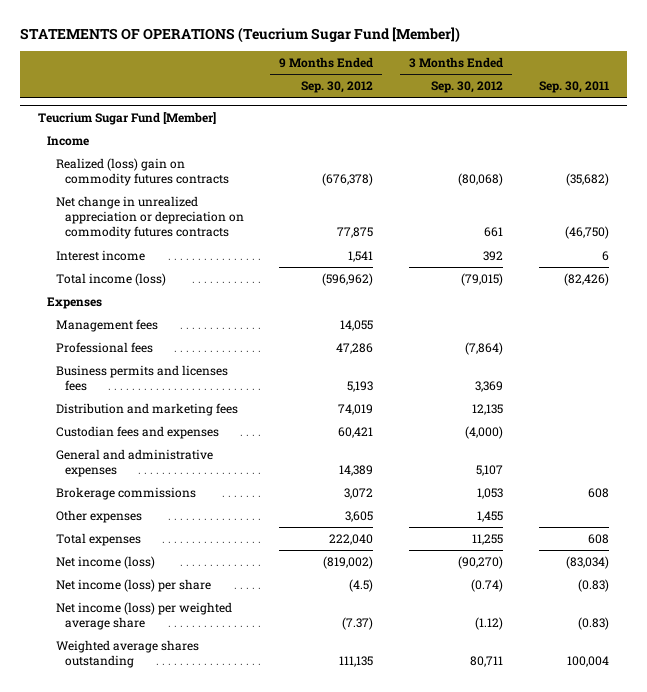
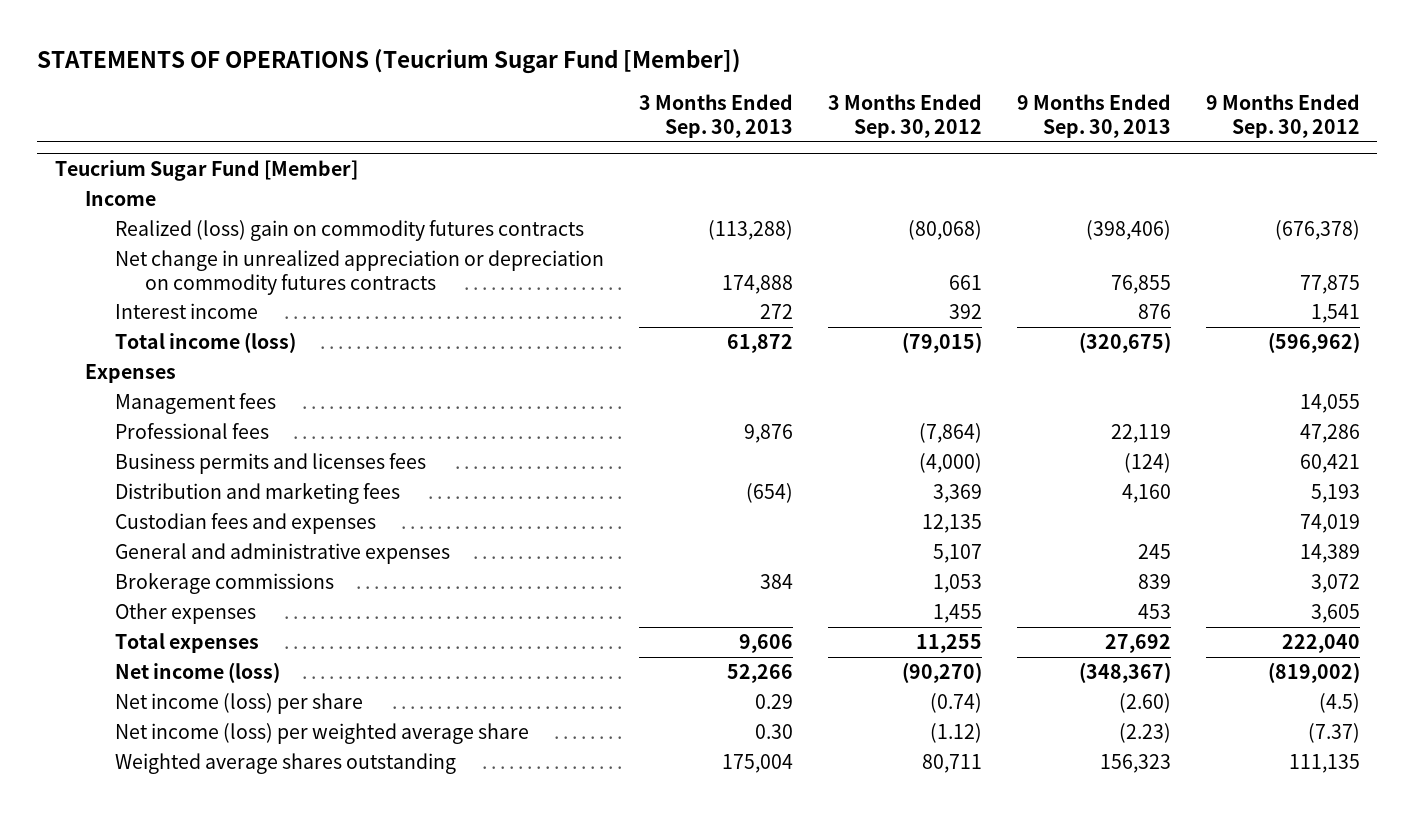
- | 9 Months Ended Sep. 30, 2012 | 3 Months Ended Sep. 30, 2012 | Sep. 30, 2011
+ | 3 Months Ended Sep. 30, 2013 | 3 Months Ended Sep. 30, 2012 | 9 Months Ended Sep. 30, 2013 | 9 Months Ended Sep. 30, 2012
@ Teucrium Sugar Fund [Member]
- Business permits and licenses fees | 5,193 | 3,369 |
- Distribution and marketing fees | 74,019 | 12,135 |
- Custodian fees and expenses | 60,421 | (4,000) |
+ Business permits and licenses fees | | (4,000) | (124) | 60,421
+ Distribution and marketing fees | (654) | 3,369 | 4,160 | 5,193
+ Custodian fees and expenses | | 12,135 | | 74,019

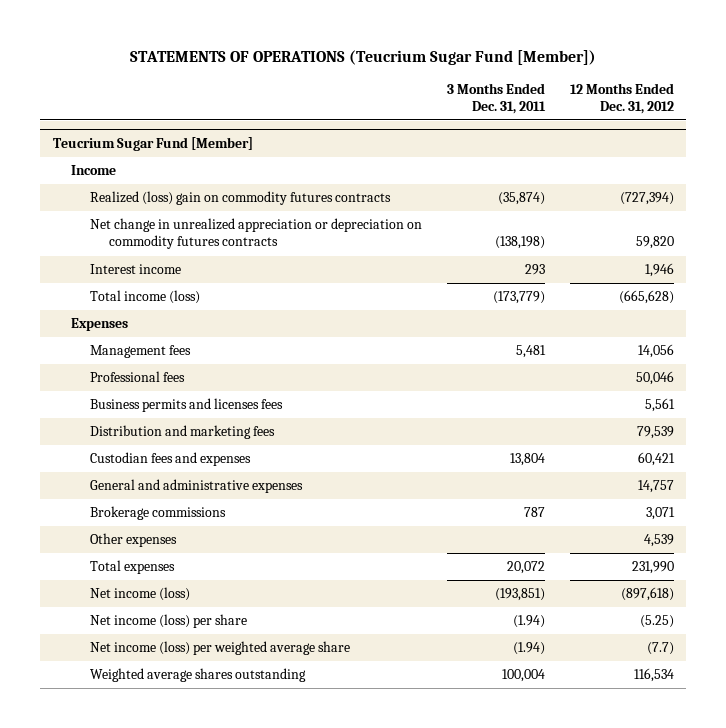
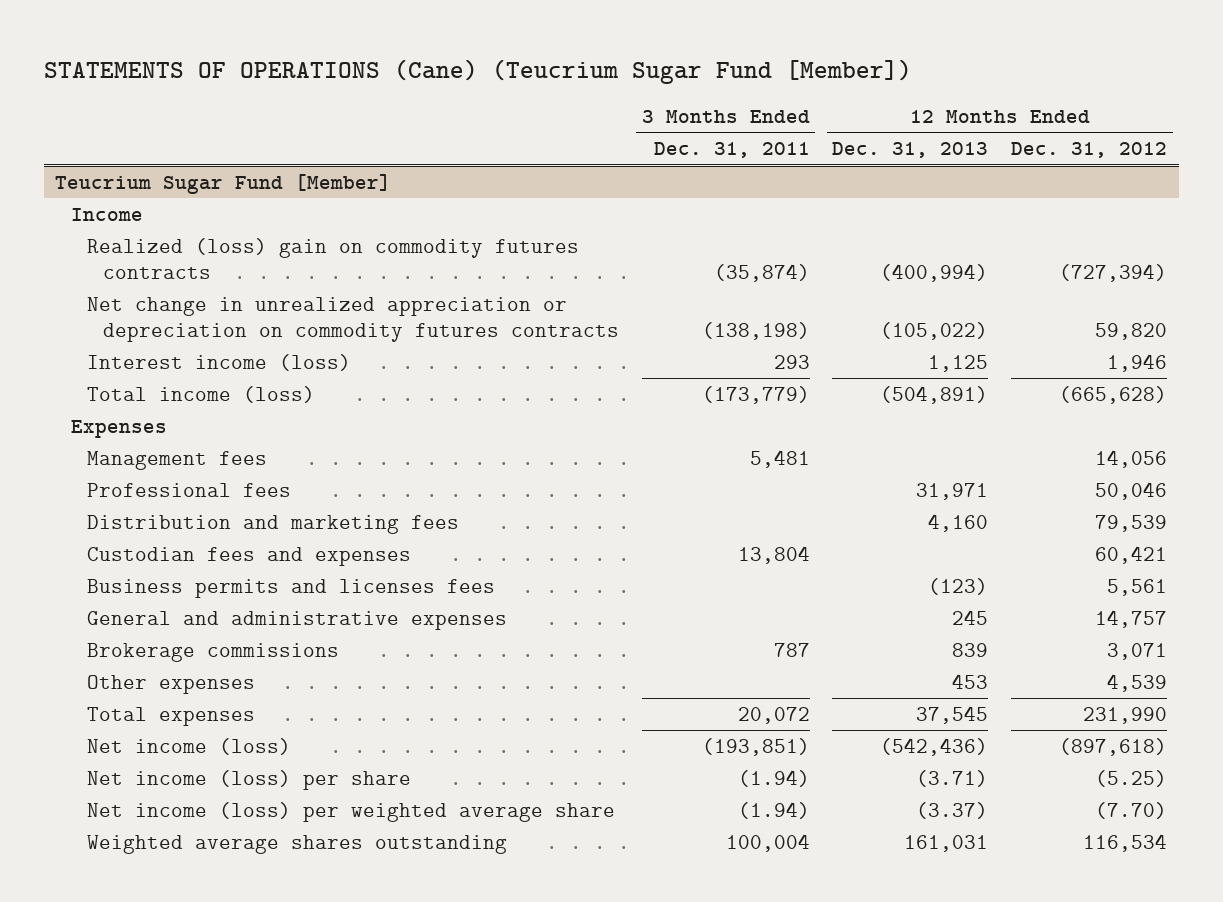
- STATEMENTS OF OPERATIONS (Teucrium Sugar Fund [Member])
+ STATEMENTS OF OPERATIONS (Cane) (Teucrium Sugar Fund [Member])
- | 3 Months Ended Dec. 31, 2011 | 12 Months Ended Dec. 31, 2012
+ | 3 Months Ended Dec. 31, 2011 | 12 Months Ended Dec. 31, 2013 | 12 Months Ended Dec. 31, 2012
@ Teucrium Sugar Fund [Member]
- Interest income | 293 | 1,946
+ Interest income (loss) | 293 | 1,125 | 1,946
moved down: Business permits and licenses fees | | (123) | 5,561
- Net income (loss) per weighted average share | (1.94) | (7.7)
+ Net income (loss) per weighted average share | (1.94) | (3.37) | (7.70)

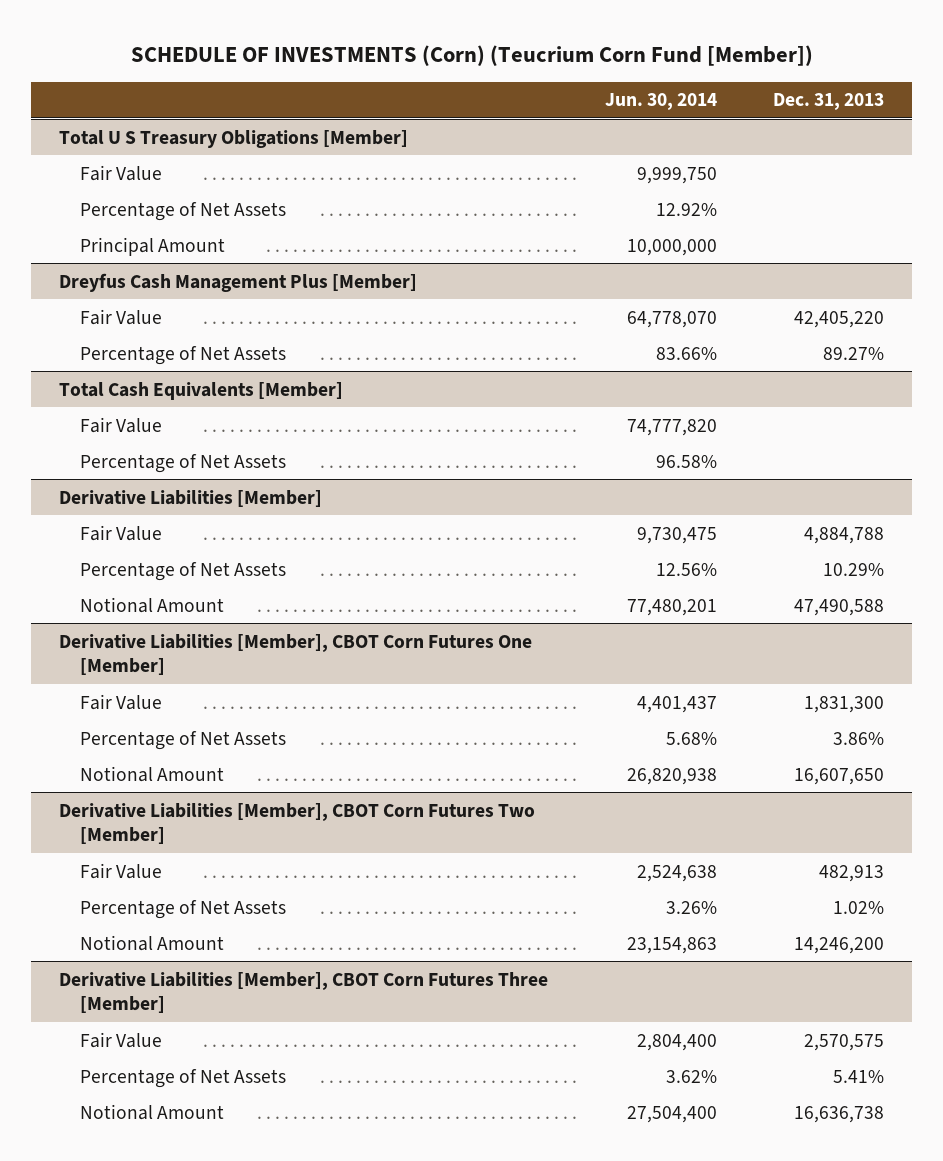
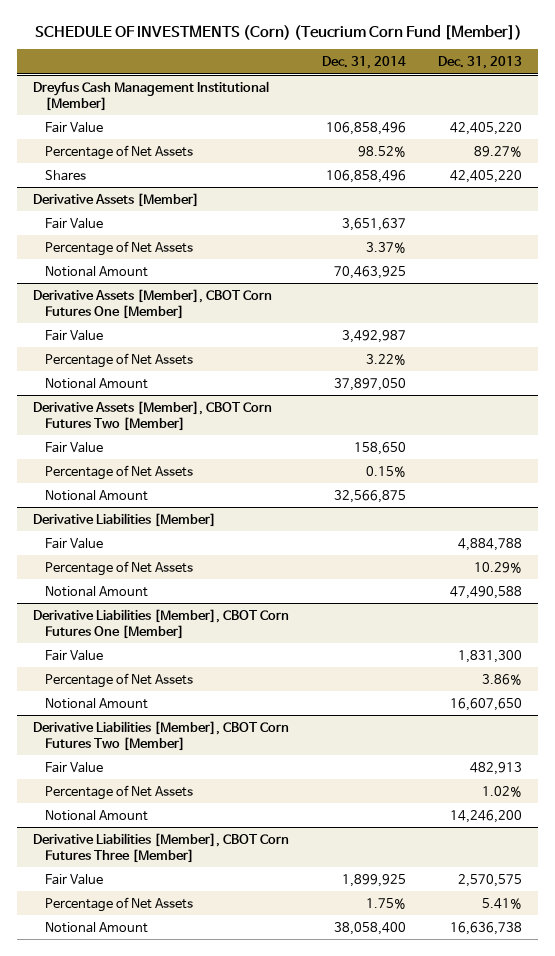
- | Jun. 30, 2014 | Dec. 31, 2013
+ | Dec. 31, 2014 | Dec. 31, 2013
- Total U S Treasury Obligations [Member]
- Fair Value | 9,999,750 |
- Percentage of Net Assets | 12.92% |
- Principal Amount | 10,000,000 |
- Dreyfus Cash Management Plus [Member]
+ Dreyfus Cash Management Institutional [Member]
- Total Cash Equivalents [Member]
+ Shares | 106,858,496 | 42,405,220
+ Derivative Assets [Member]
+ Notional Amount | 70,463,925 |
+ Derivative Assets [Member], CBOT Corn Futures One [Member]
+ Fair Value | 3,492,987 |
+ Percentage of Net Assets | 3.22% |
+ Notional Amount | 37,897,050 |
+ Derivative Assets [Member], CBOT Corn Futures Two [Member]
+ Fair Value | 158,650 |
+ Percentage of Net Assets | 0.15% |
+ Notional Amount | 32,566,875 |

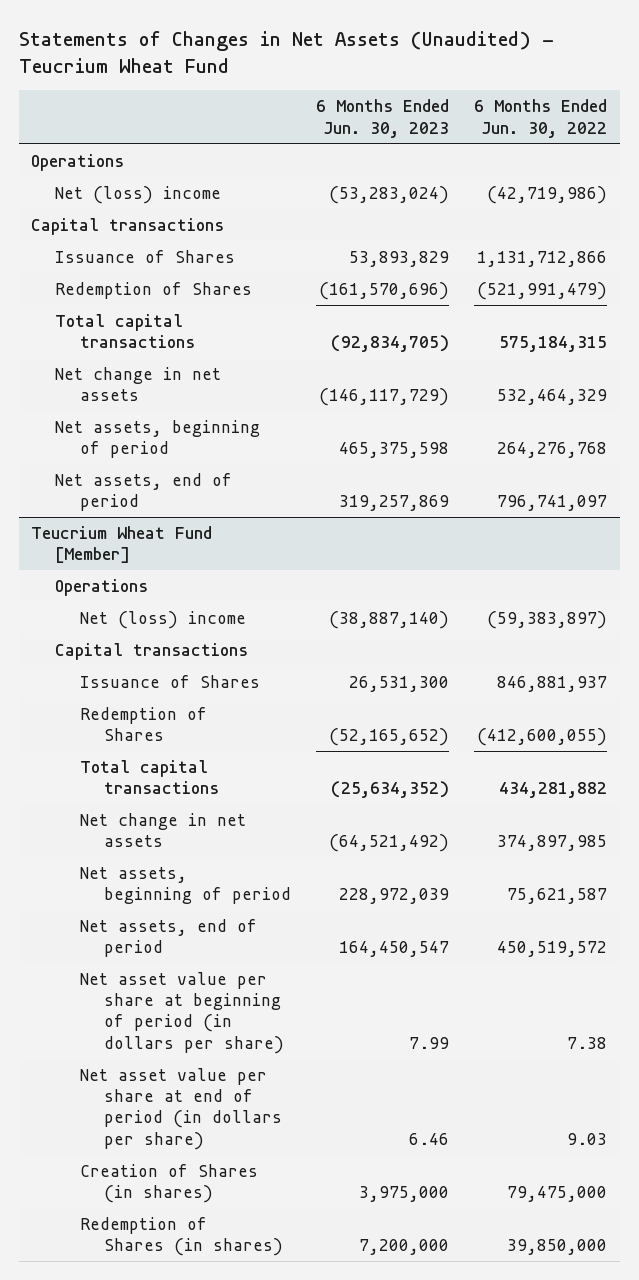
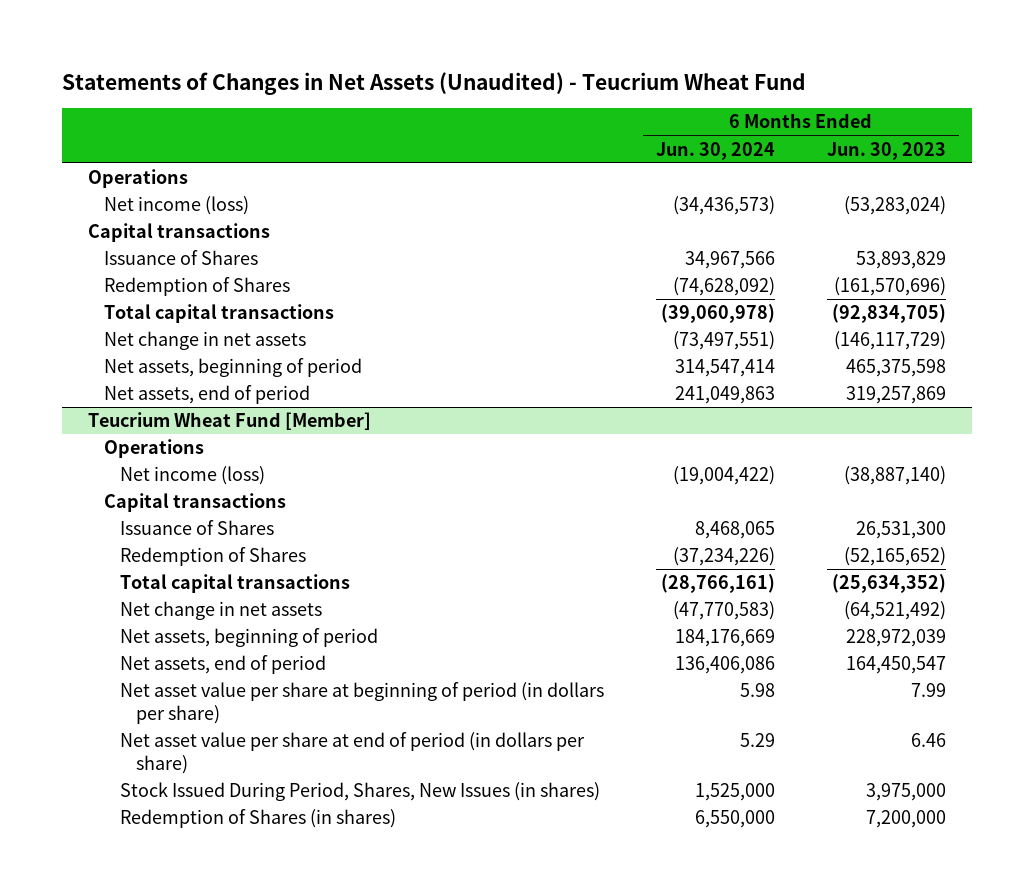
- | 6 Months Ended Jun. 30, 2023 | 6 Months Ended Jun. 30, 2022
+ | 6 Months Ended Jun. 30, 2024 | 6 Months Ended Jun. 30, 2023
- Net (loss) income | (53,283,024) | (42,719,986)
+ Net income (loss) | (34,436,573) | (53,283,024)
@ Teucrium Wheat Fund [Member]
- Net (loss) income | (38,887,140) | (59,383,897)
+ Net income (loss) | (19,004,422) | (38,887,140)
- Creation of Shares (in shares) | 3,975,000 | 79,475,000
+ Stock Issued During Period, Shares, New Issues (in shares) | 1,525,000 | 3,975,000

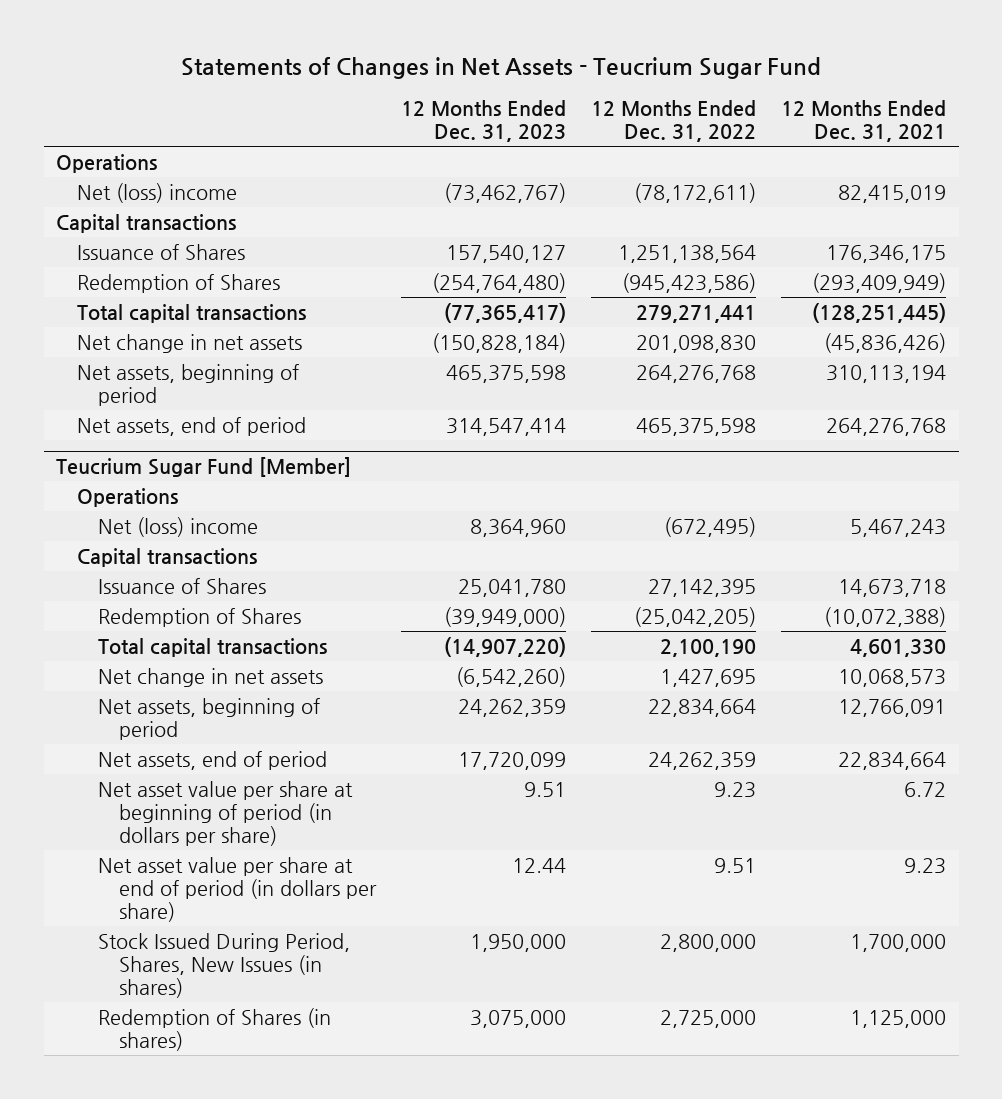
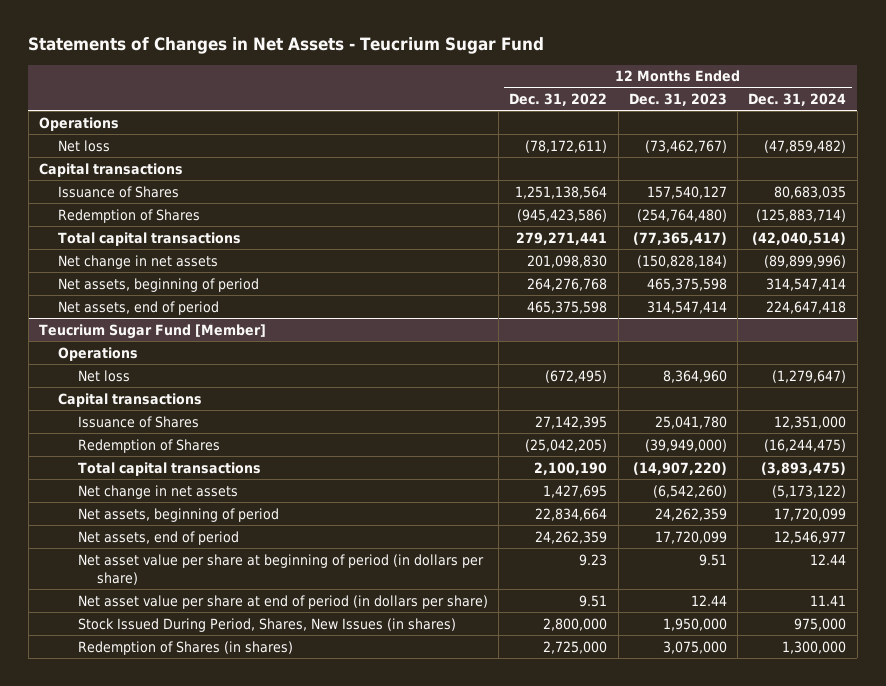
- | 12 Months Ended Dec. 31, 2023 | 12 Months Ended Dec. 31, 2022 | 12 Months Ended Dec. 31, 2021
+ | 12 Months Ended Dec. 31, 2022 | 12 Months Ended Dec. 31, 2023 | 12 Months Ended Dec. 31, 2024
- Net (loss) income | (73,462,767) | (78,172,611) | 82,415,019
+ Net loss | (78,172,611) | (73,462,767) | (47,859,482)
@ Teucrium Sugar Fund [Member]
- Net (loss) income | 8,364,960 | (672,495) | 5,467,243
+ Net loss | (672,495) | 8,364,960 | (1,279,647)

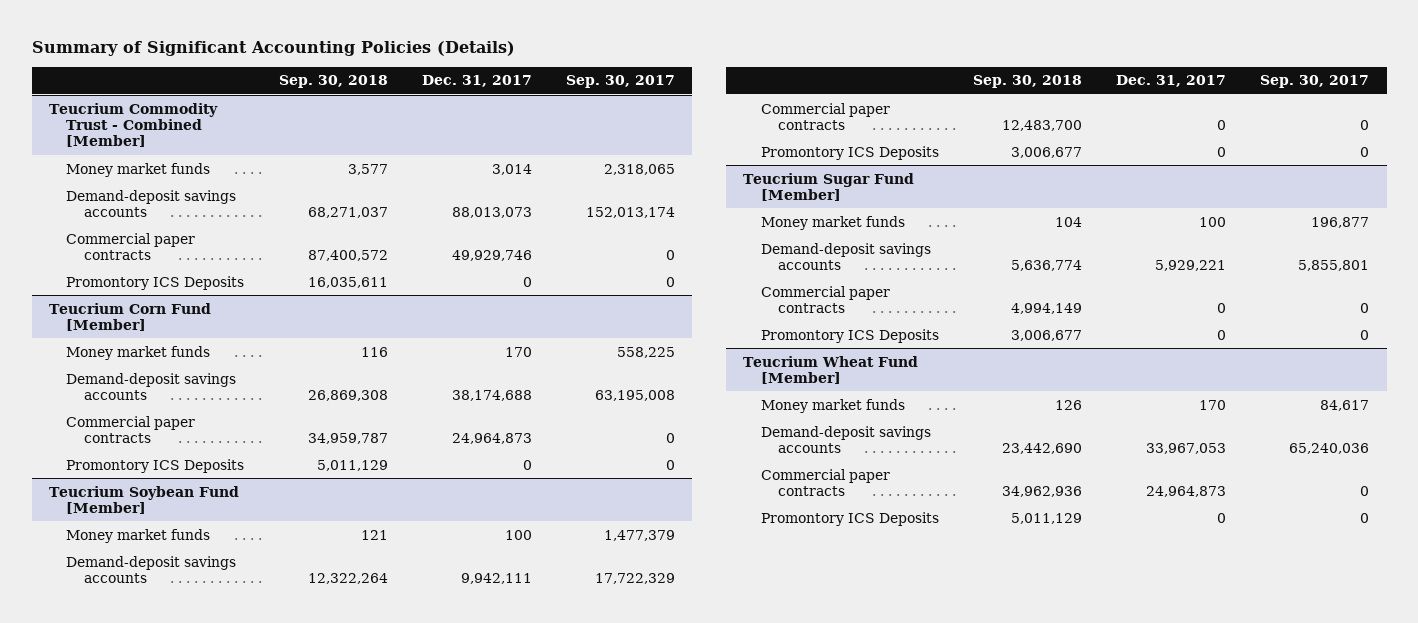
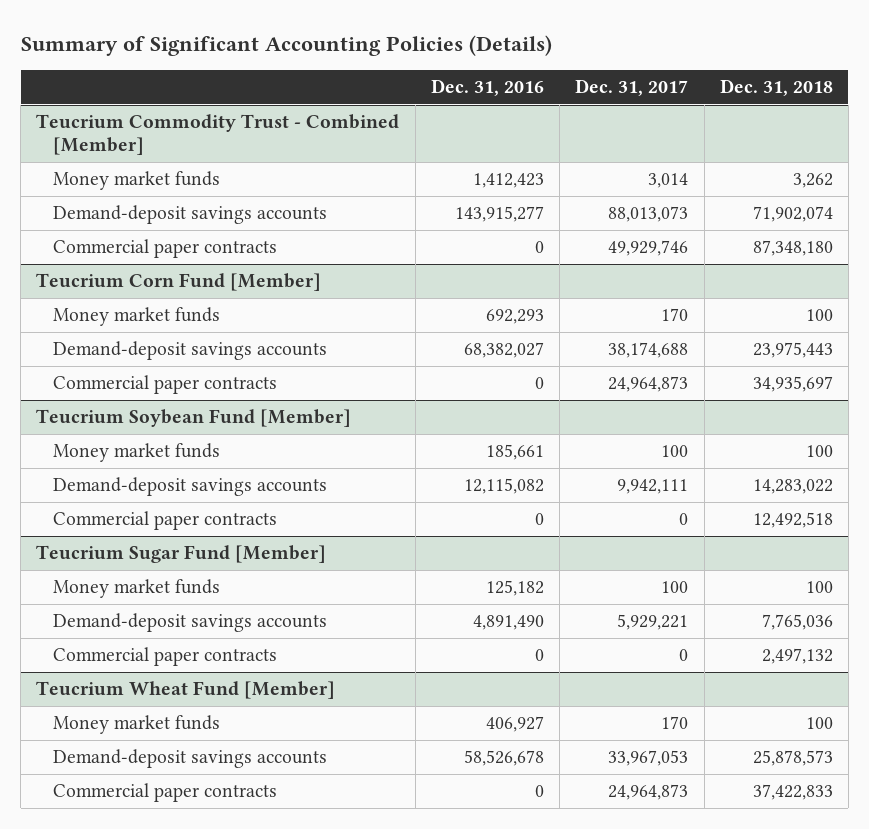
- | Sep. 30, 2018 | Dec. 31, 2017 | Sep. 30, 2017
+ | Dec. 31, 2016 | Dec. 31, 2017 | Dec. 31, 2018
@ Teucrium Commodity Trust - Combined [Member]
- Promontory ICS Deposits | 16,035,611 | 0 | 0
@ Teucrium Corn Fund [Member]
- Promontory ICS Deposits | 5,011,129 | 0 | 0
@ Teucrium Soybean Fund [Member]
- Promontory ICS Deposits | 3,006,677 | 0 | 0
@ Teucrium Sugar Fund [Member]
- Promontory ICS Deposits | 3,006,677 | 0 | 0
@ Teucrium Wheat Fund [Member]
- Promontory ICS Deposits | 5,011,129 | 0 | 0

